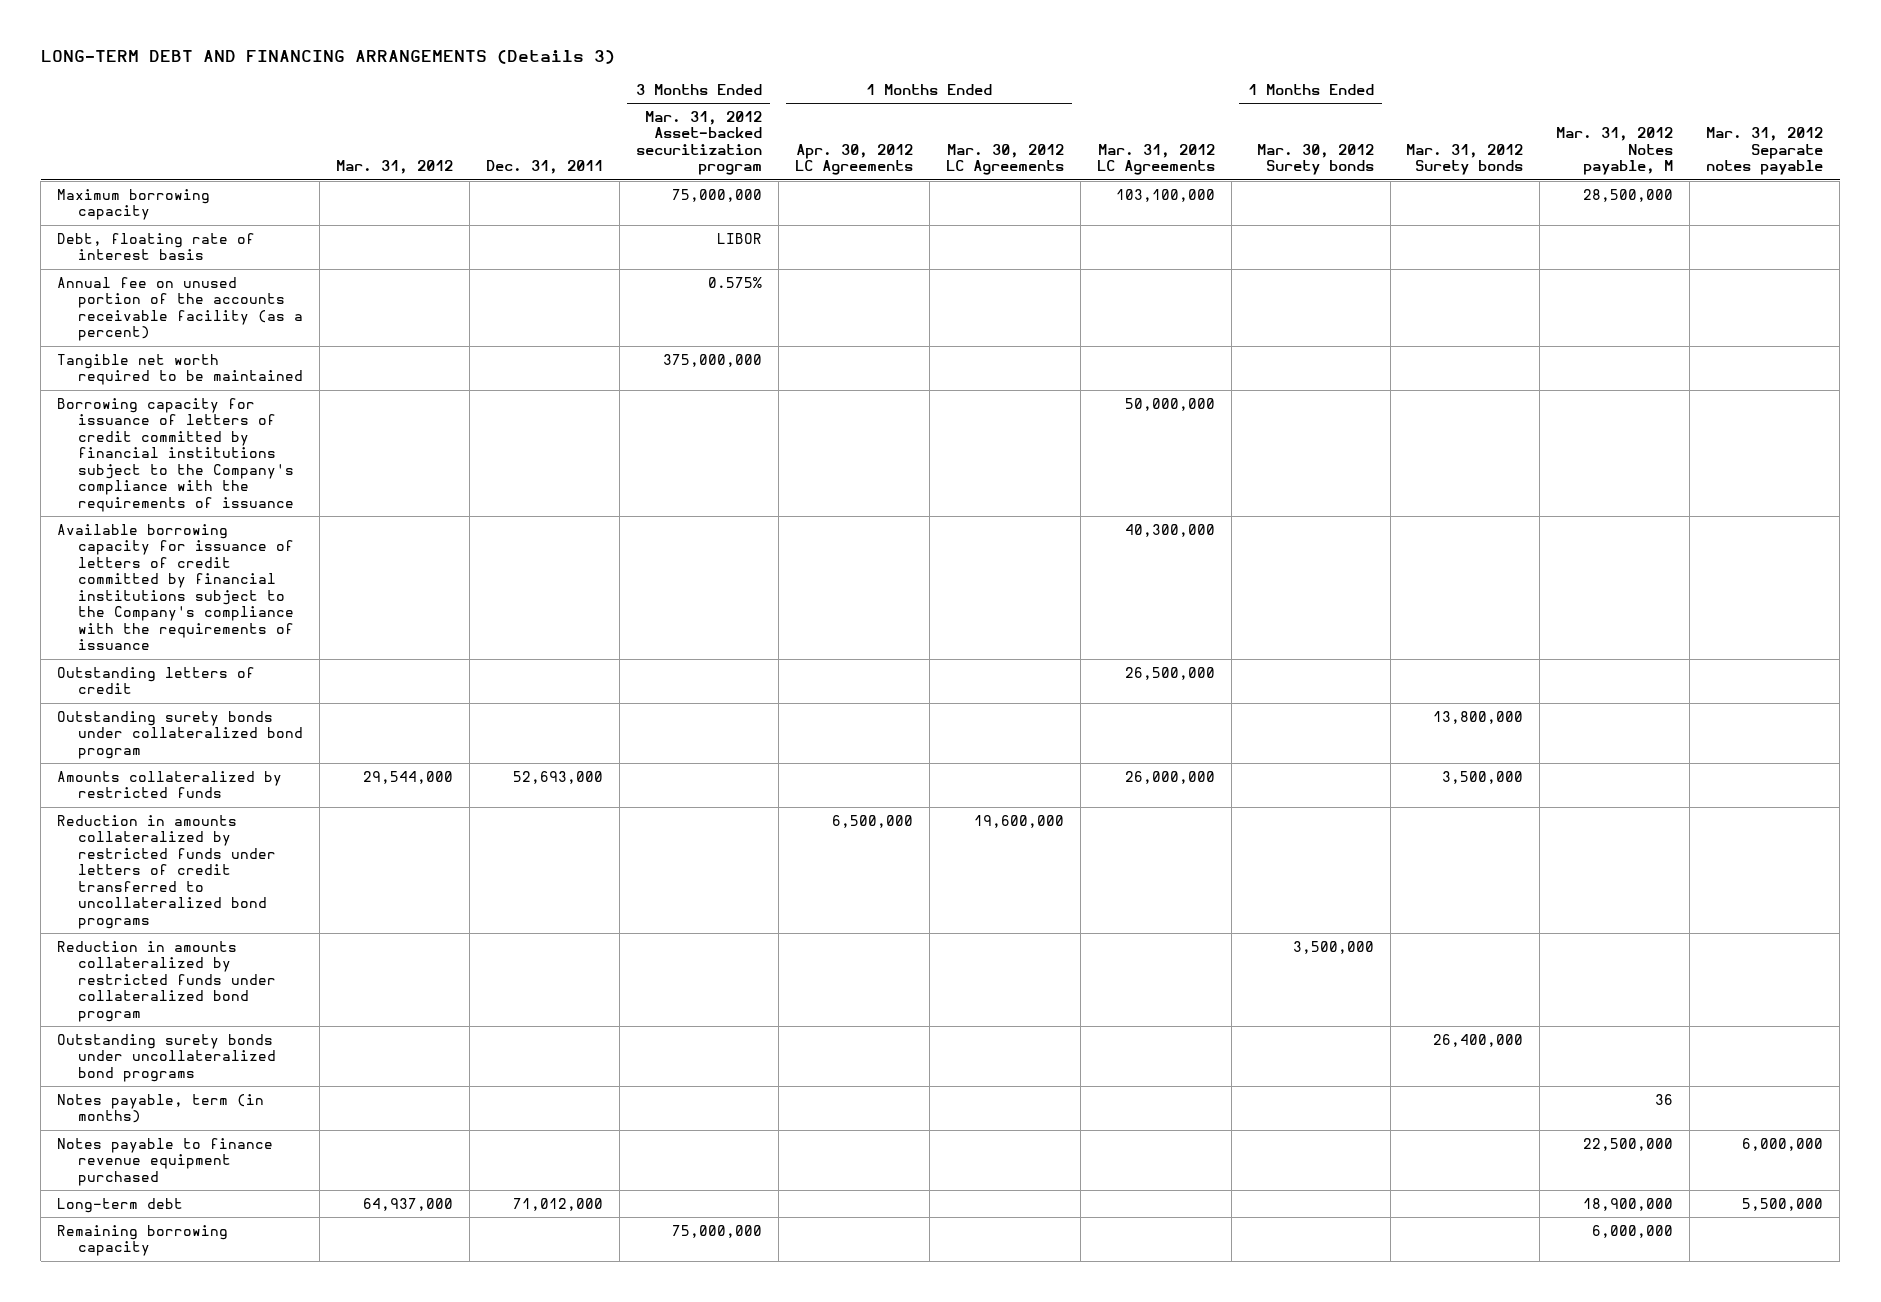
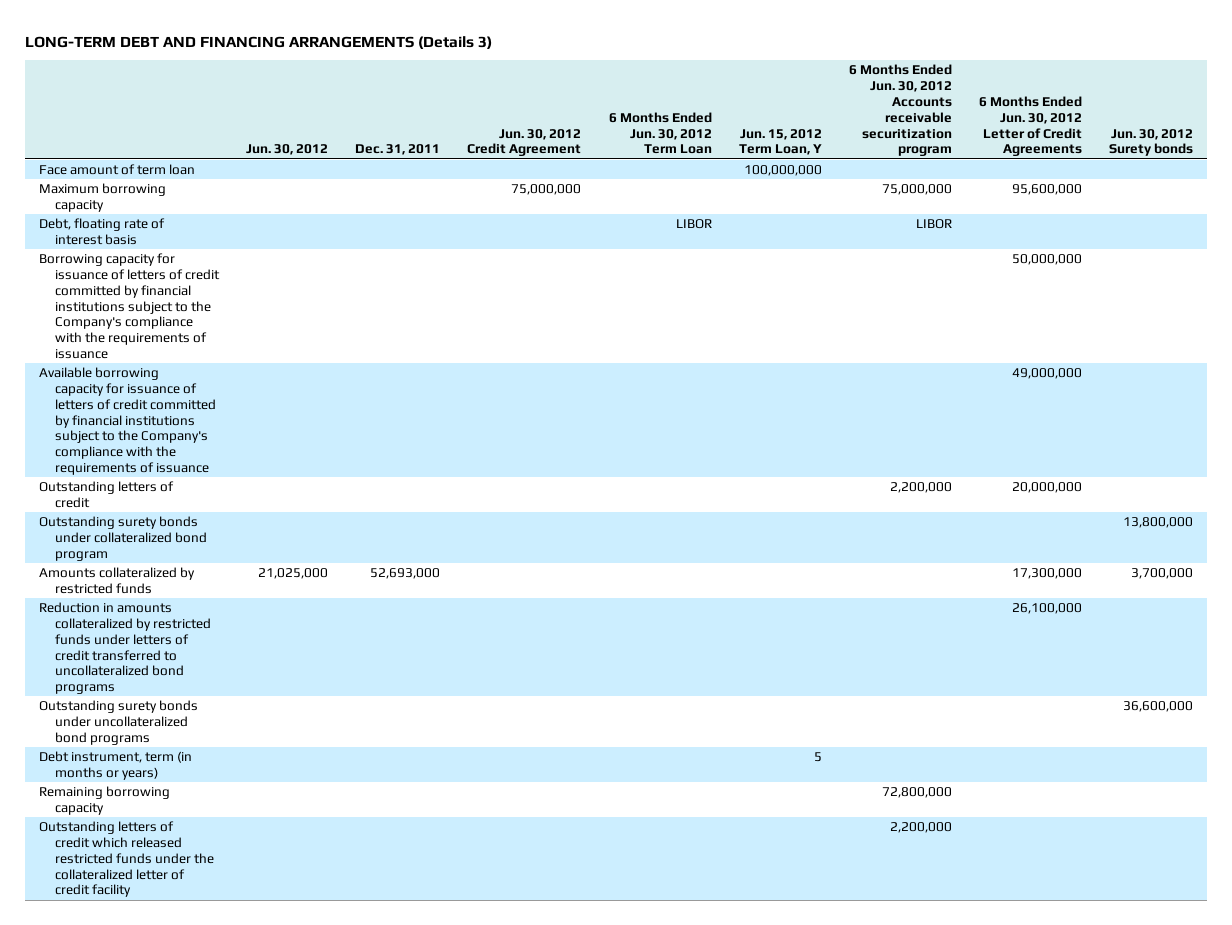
- | Mar. 31, 2012 | Dec. 31, 2011 | 3 Months Ended Mar. 31, 2012 Asset-backed securitization program | 1 Months Ended Apr. 30, 2012 LC Agreements | 1 Months Ended Mar. 30, 2012 LC Agreements | Mar. 31, 2012 LC Agreements | 1 Months Ended Mar. 30, 2012 Surety bonds | Mar. 31, 2012 Surety bonds | Mar. 31, 2012 Notes payable, M | Mar. 31, 2012 Separate notes payable
+ | Jun. 30, 2012 | Dec. 31, 2011 | Jun. 30, 2012 Credit Agreement | 6 Months Ended Jun. 30, 2012 Term Loan | Jun. 15, 2012 Term Loan, Y | 6 Months Ended Jun. 30, 2012 Accounts receivable securitization program | 6 Months Ended Jun. 30, 2012 Letter of Credit Agreements | Jun. 30, 2012 Surety bonds
+ Face amount of term loan | | | | | 100,000,000 | | |
- Annual fee on unused portion of the accounts receivable facility (as a percent) | | | 0.575% | | | | | | |
- Tangible net worth required to be maintained | | | 375,000,000 | | | | | | |
- Reduction in amounts collateralized by restricted funds under collateralized bond program | | | | | | | 3,500,000 | | |
- Notes payable, term (in months) | | | | | | | | | 36 |
- Notes payable to finance revenue equipment purchased | | | | | | | | | 22,500,000 | 6,000,000
- Long-term debt | 64,937,000 | 71,012,000 | | | | | | | 18,900,000 | 5,500,000
+ Debt instrument, term (in months or years) | | | | | 5 | | |
+ Outstanding letters of credit which released restricted funds under the collateralized letter of credit facility | | | | | | 2,200,000 | |

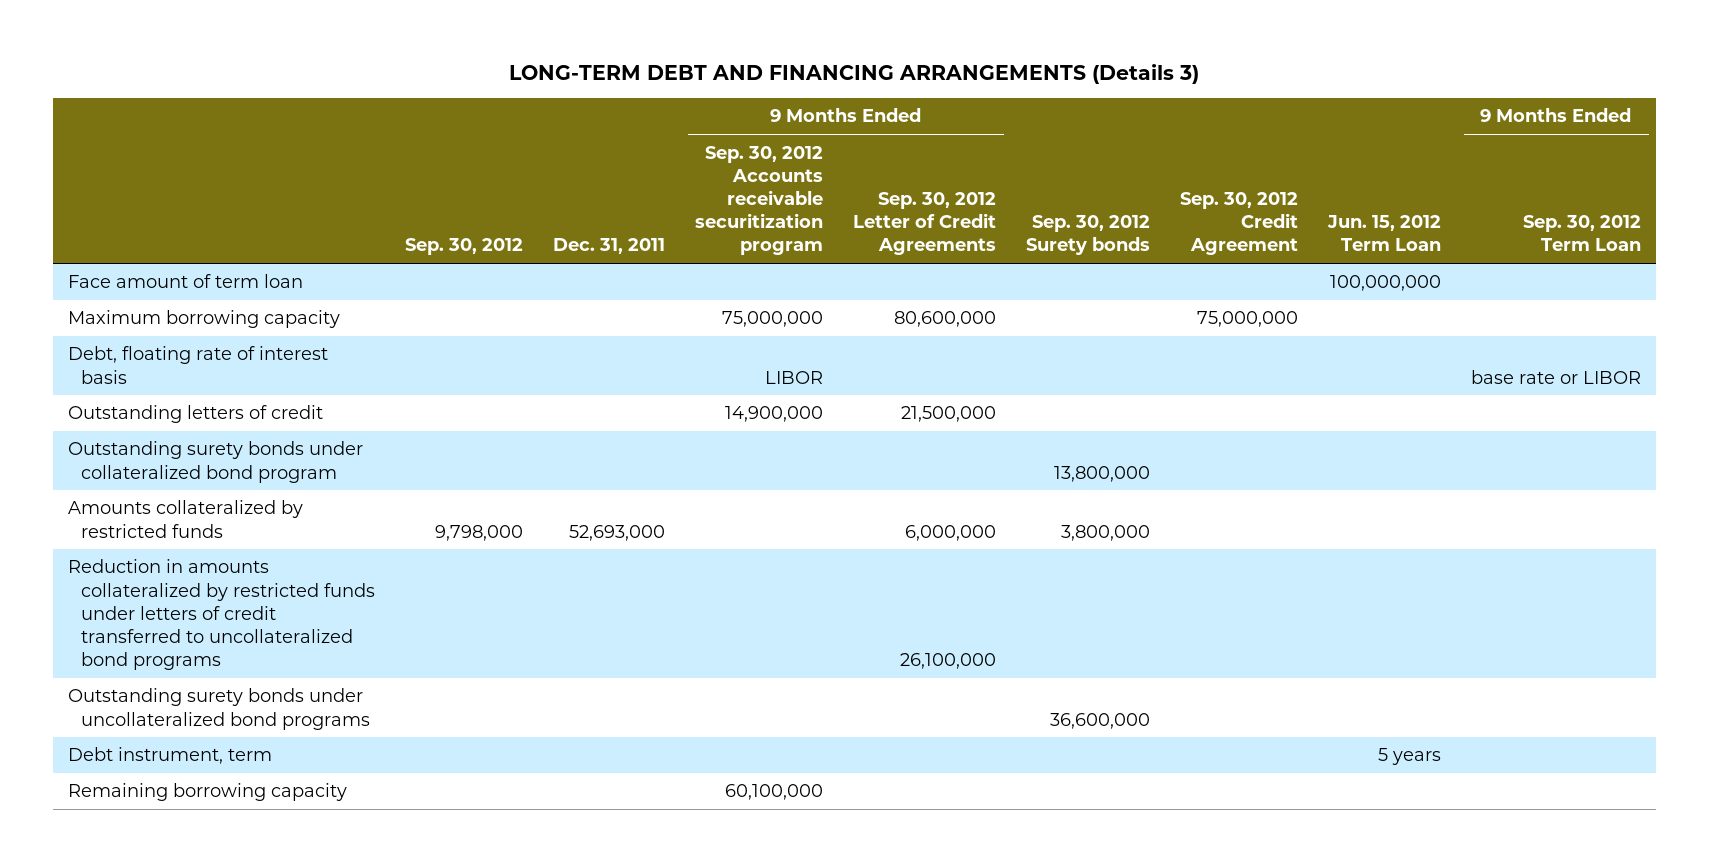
- | Jun. 30, 2012 | Dec. 31, 2011 | Jun. 30, 2012 Credit Agreement | 6 Months Ended Jun. 30, 2012 Term Loan | Jun. 15, 2012 Term Loan, Y | 6 Months Ended Jun. 30, 2012 Accounts receivable securitization program | 6 Months Ended Jun. 30, 2012 Letter of Credit Agreements | Jun. 30, 2012 Surety bonds
+ | Sep. 30, 2012 | Dec. 31, 2011 | 9 Months Ended Sep. 30, 2012 Accounts receivable securitization program | 9 Months Ended Sep. 30, 2012 Letter of Credit Agreements | Sep. 30, 2012 Surety bonds | Sep. 30, 2012 Credit Agreement | Jun. 15, 2012 Term Loan | 9 Months Ended Sep. 30, 2012 Term Loan
- Borrowing capacity for issuance of letters of credit committed by financial institutions subject to the Company's compliance with the requirements of issuance | | | | | | | 50,000,000 |
- Available borrowing capacity for issuance of letters of credit committed by financial institutions subject to the Company's compliance with the requirements of issuance | | | | | | | 49,000,000 |
- Debt instrument, term (in months or years) | | | | | 5 | | |
+ Debt instrument, term | | | | | | | 5 years |
- Outstanding letters of credit which released restricted funds under the collateralized letter of credit facility | | | | | | 2,200,000 | |

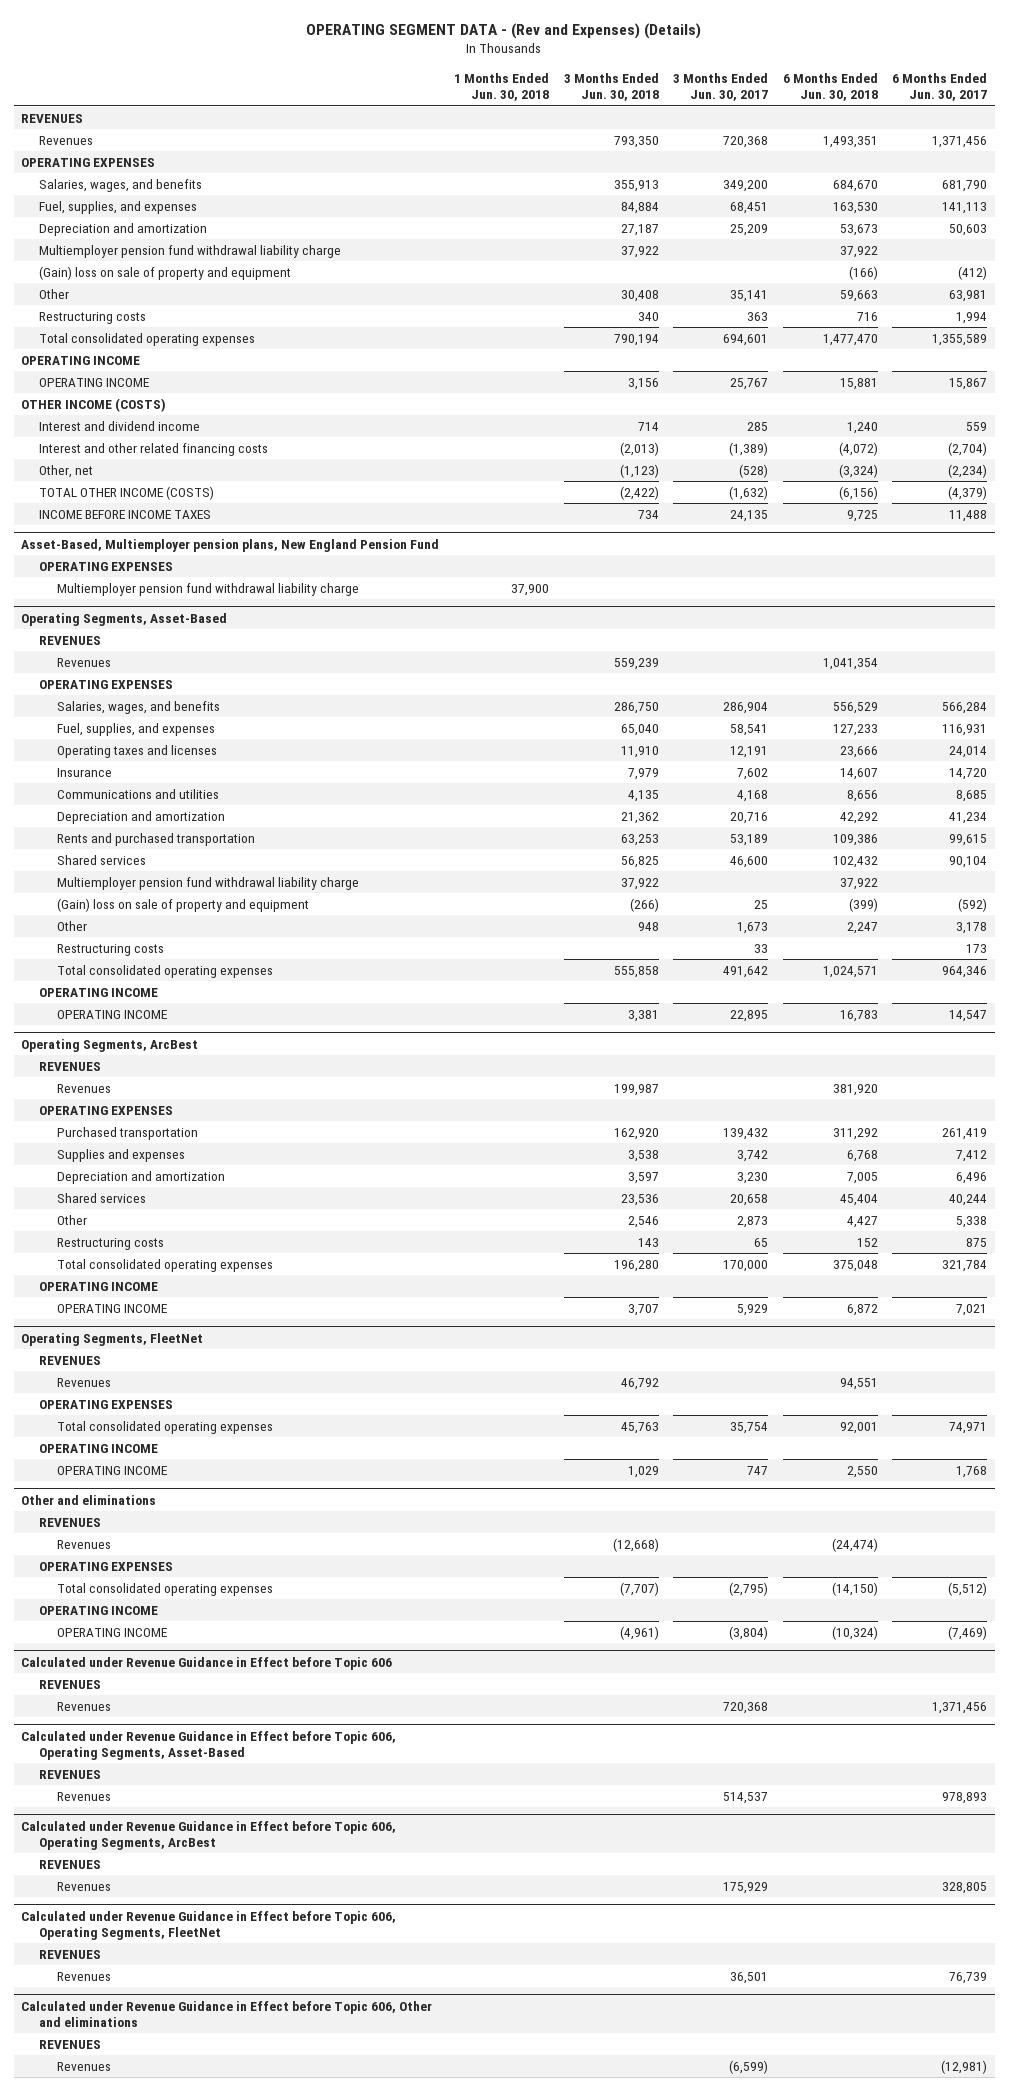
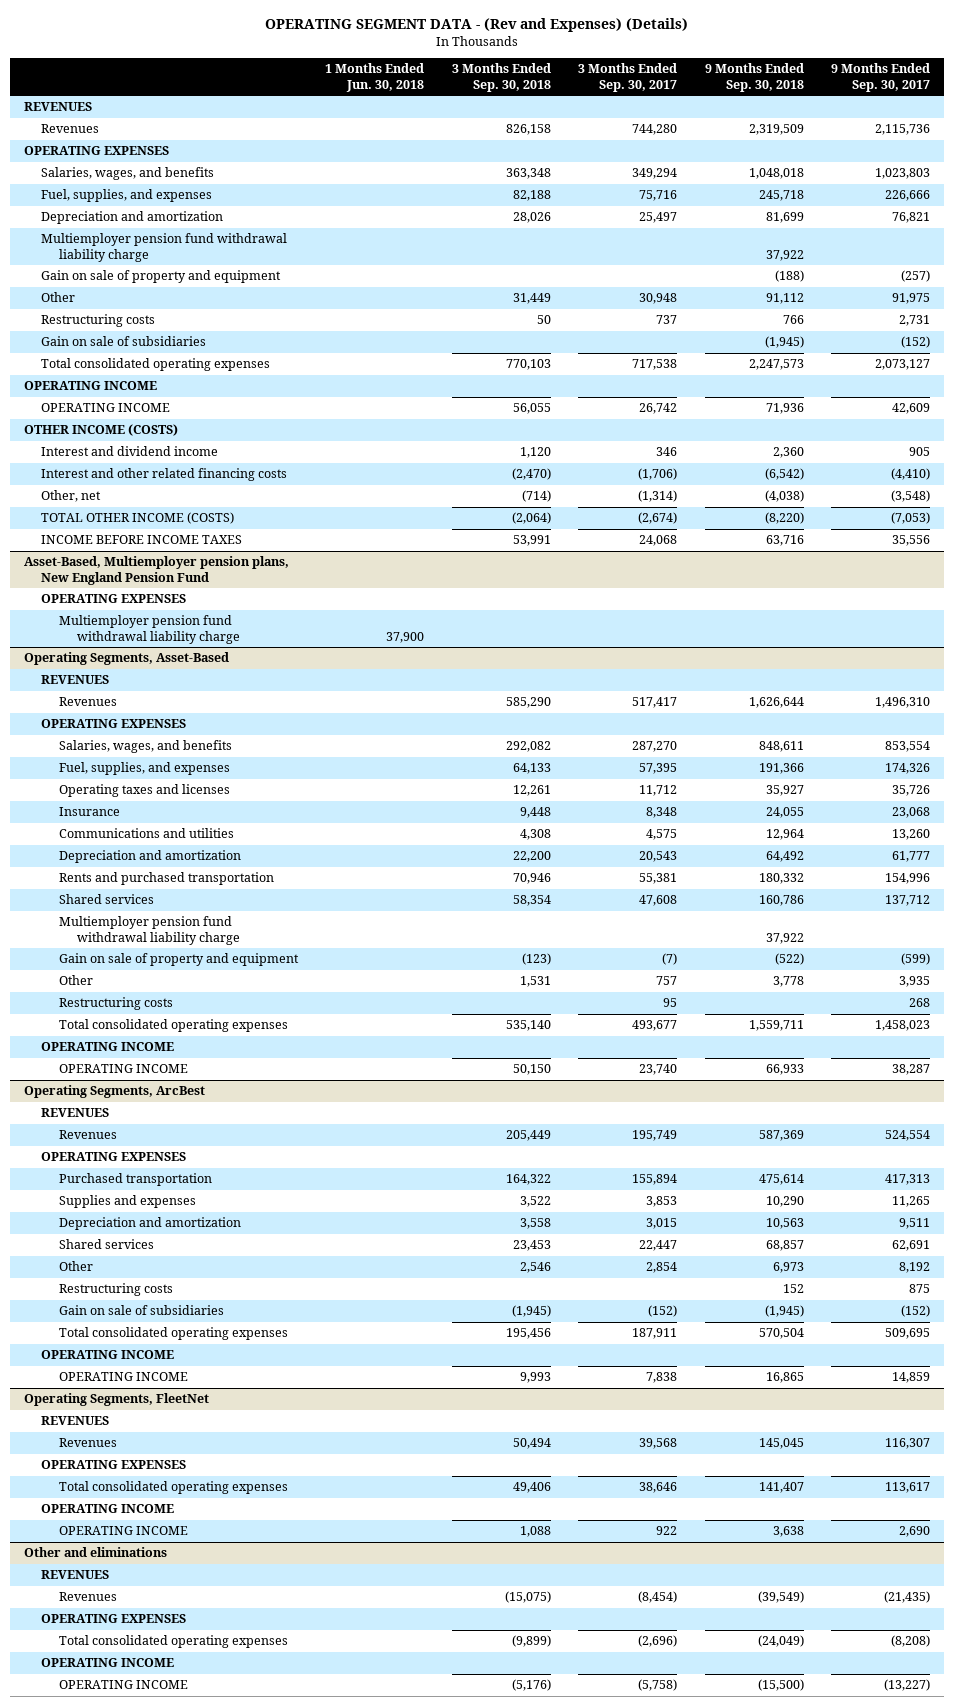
- | 1 Months Ended Jun. 30, 2018 | 3 Months Ended Jun. 30, 2018 | 3 Months Ended Jun. 30, 2017 | 6 Months Ended Jun. 30, 2018 | 6 Months Ended Jun. 30, 2017
+ | 1 Months Ended Jun. 30, 2018 | 3 Months Ended Sep. 30, 2018 | 3 Months Ended Sep. 30, 2017 | 9 Months Ended Sep. 30, 2018 | 9 Months Ended Sep. 30, 2017
- (Gain) loss on sale of property and equipment | | | | (166) | (412)
+ Gain on sale of property and equipment | | | | (188) | (257)
+ Gain on sale of subsidiaries | | | | (1,945) | (152)
@ Operating Segments, Asset-Based
- (Gain) loss on sale of property and equipment | | (266) | 25 | (399) | (592)
+ Gain on sale of property and equipment | | (123) | (7) | (522) | (599)
@ Operating Segments, ArcBest
+ Gain on sale of subsidiaries | | (1,945) | (152) | (1,945) | (152)
- Calculated under Revenue Guidance in Effect before Topic 606
- REVENUES
- Revenues | | | 720,368 | | 1,371,456
- Calculated under Revenue Guidance in Effect before Topic 606, Operating Segments, Asset-Based
- REVENUES
- Revenues | | | 514,537 | | 978,893
- Calculated under Revenue Guidance in Effect before Topic 606, Operating Segments, ArcBest
- REVENUES
- Revenues | | | 175,929 | | 328,805
- Calculated under Revenue Guidance in Effect before Topic 606, Operating Segments, FleetNet
- REVENUES
- Revenues | | | 36,501 | | 76,739
- Calculated under Revenue Guidance in Effect before Topic 606, Other and eliminations
- REVENUES
- Revenues | | | (6,599) | | (12,981)

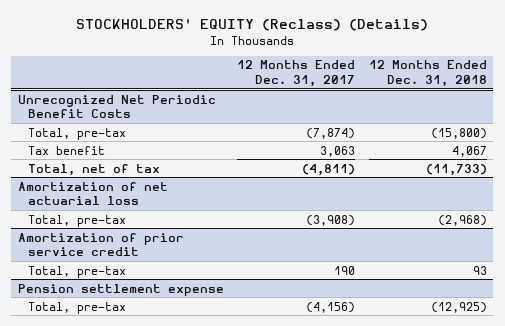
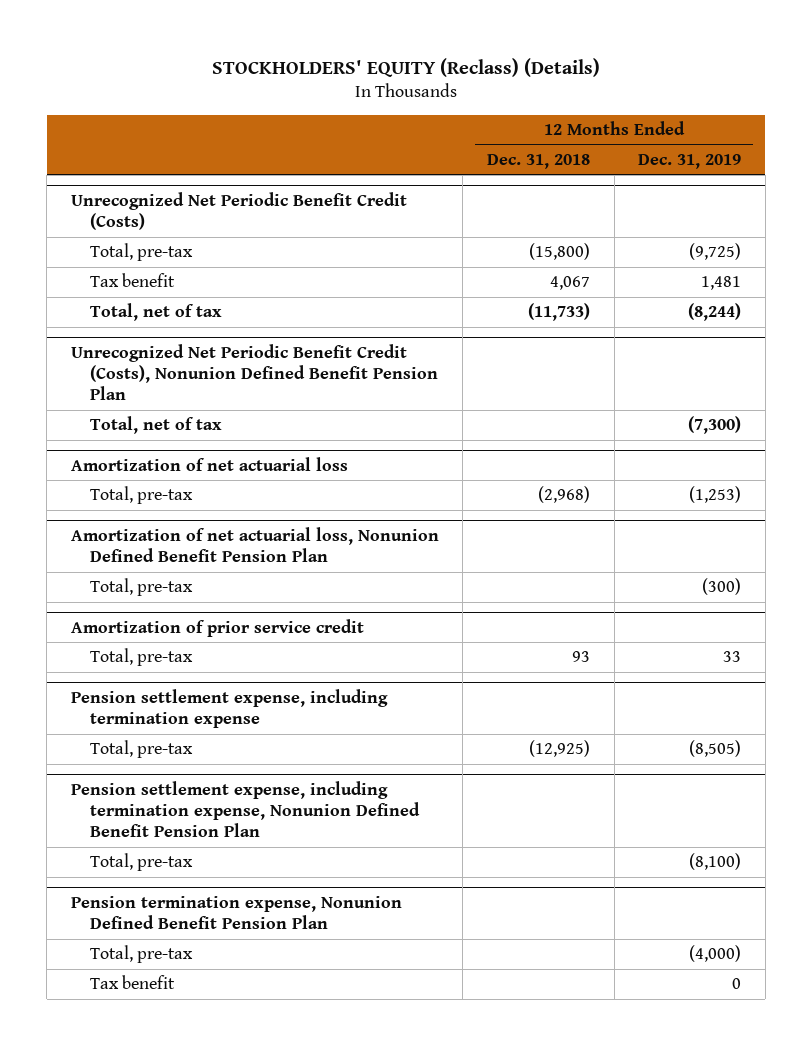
- | 12 Months Ended Dec. 31, 2017 | 12 Months Ended Dec. 31, 2018
+ | 12 Months Ended Dec. 31, 2018 | 12 Months Ended Dec. 31, 2019
- Unrecognized Net Periodic Benefit Costs
+ Unrecognized Net Periodic Benefit Credit (Costs)
+ Unrecognized Net Periodic Benefit Credit (Costs), Nonunion Defined Benefit Pension Plan
+ Total, net of tax | | (7,300)
+ Amortization of net actuarial loss, Nonunion Defined Benefit Pension Plan
+ Total, pre-tax | | (300)
- Pension settlement expense
+ Pension settlement expense, including termination expense
+ Pension settlement expense, including termination expense, Nonunion Defined Benefit Pension Plan
+ Total, pre-tax | | (8,100)
+ Pension termination expense, Nonunion Defined Benefit Pension Plan
+ Total, pre-tax | | (4,000)
+ Tax benefit | | 0

